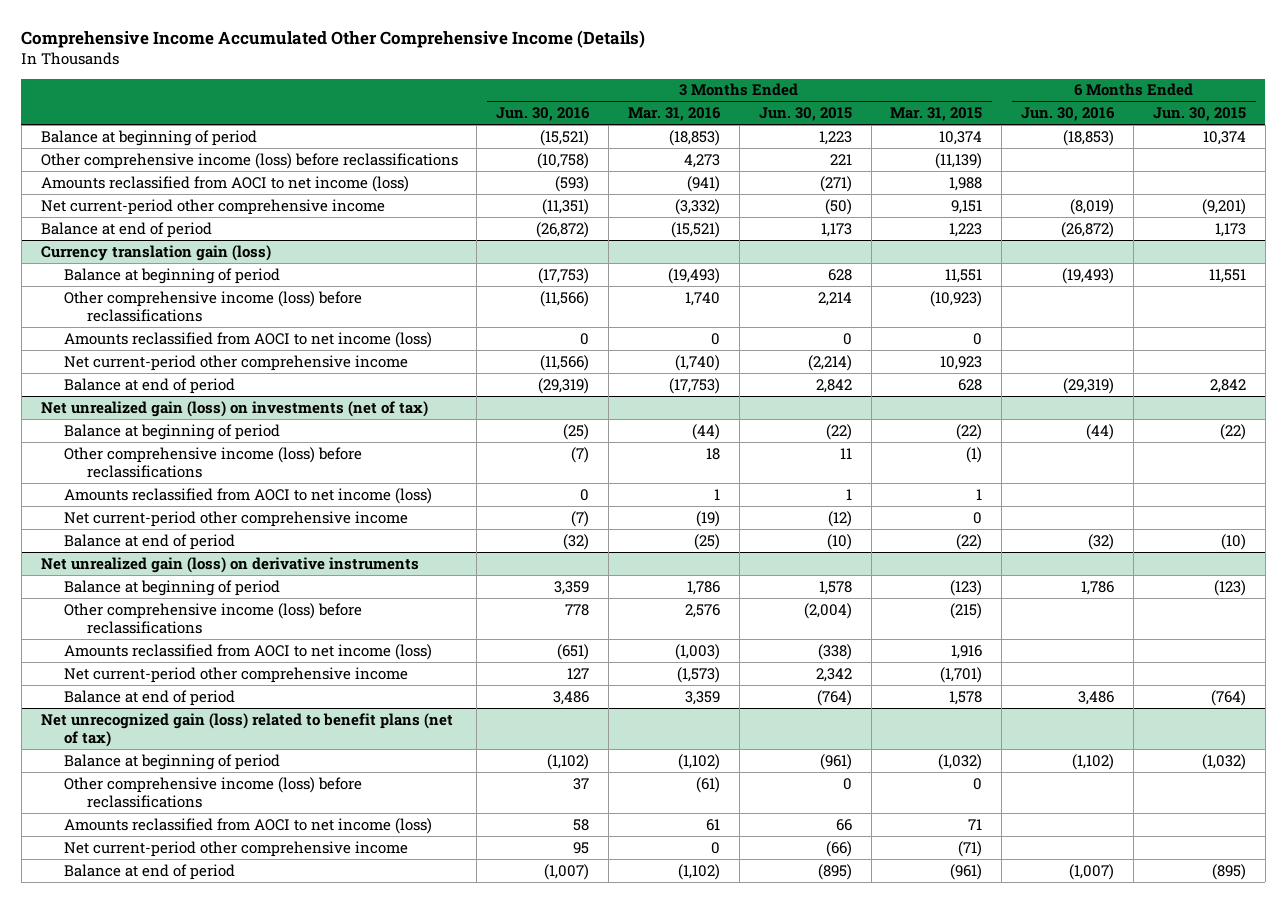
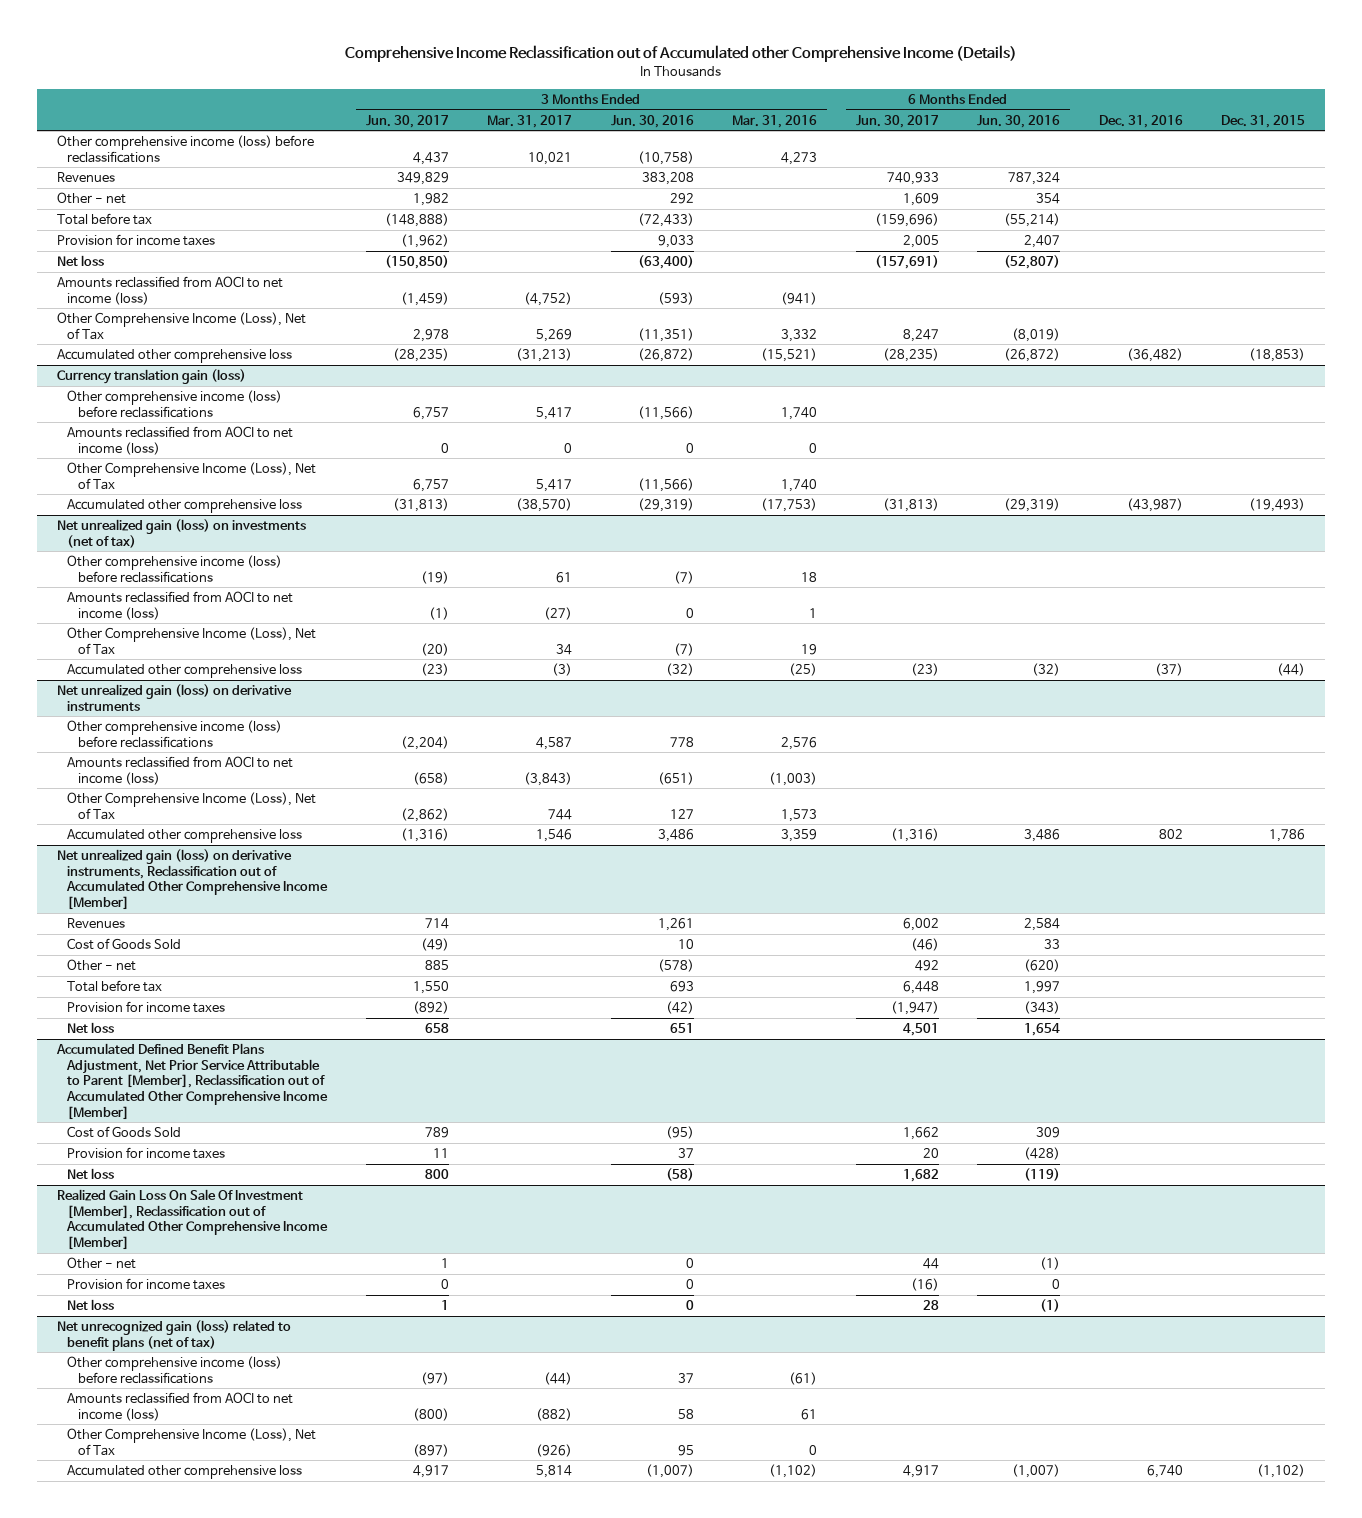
- Comprehensive Income Accumulated Other Comprehensive Income (Details)
+ Comprehensive Income Reclassification out of Accumulated other Comprehensive Income (Details)
- | 3 Months Ended Jun. 30, 2016 | 3 Months Ended Mar. 31, 2016 | 3 Months Ended Jun. 30, 2015 | 3 Months Ended Mar. 31, 2015 | 6 Months Ended Jun. 30, 2016 | 6 Months Ended Jun. 30, 2015
+ | 3 Months Ended Jun. 30, 2017 | 3 Months Ended Mar. 31, 2017 | 3 Months Ended Jun. 30, 2016 | 3 Months Ended Mar. 31, 2016 | 6 Months Ended Jun. 30, 2017 | 6 Months Ended Jun. 30, 2016 | Dec. 31, 2016 | Dec. 31, 2015
- Balance at beginning of period | (15,521) | (18,853) | 1,223 | 10,374 | (18,853) | 10,374
+ Revenues | 349,829 | | 383,208 | | 740,933 | 787,324 | |
+ Other - net | 1,982 | | 292 | | 1,609 | 354 | |
+ Total before tax | (148,888) | | (72,433) | | (159,696) | (55,214) | |
+ Provision for income taxes | (1,962) | | 9,033 | | 2,005 | 2,407 | |
+ Net loss | (150,850) | | (63,400) | | (157,691) | (52,807) | |
- Net current-period other comprehensive income | (11,351) | (3,332) | (50) | 9,151 | (8,019) | (9,201)
- Balance at end of period | (26,872) | (15,521) | 1,173 | 1,223 | (26,872) | 1,173
+ Other Comprehensive Income (Loss), Net of Tax | 2,978 | 5,269 | (11,351) | 3,332 | 8,247 | (8,019) | |
+ Accumulated other comprehensive loss | (28,235) | (31,213) | (26,872) | (15,521) | (28,235) | (26,872) | (36,482) | (18,853)
@ Currency translation gain (loss)
- Balance at beginning of period | (17,753) | (19,493) | 628 | 11,551 | (19,493) | 11,551
- Net current-period other comprehensive income | (11,566) | (1,740) | (2,214) | 10,923 | |
- Balance at end of period | (29,319) | (17,753) | 2,842 | 628 | (29,319) | 2,842
+ Other Comprehensive Income (Loss), Net of Tax | 6,757 | 5,417 | (11,566) | 1,740 | | | |
+ Accumulated other comprehensive loss | (31,813) | (38,570) | (29,319) | (17,753) | (31,813) | (29,319) | (43,987) | (19,493)
@ Net unrealized gain (loss) on investments (net of tax)
- Balance at beginning of period | (25) | (44) | (22) | (22) | (44) | (22)
- Net current-period other comprehensive income | (7) | (19) | (12) | 0 | |
- Balance at end of period | (32) | (25) | (10) | (22) | (32) | (10)
+ Other Comprehensive Income (Loss), Net of Tax | (20) | 34 | (7) | 19 | | | |
+ Accumulated other comprehensive loss | (23) | (3) | (32) | (25) | (23) | (32) | (37) | (44)
@ Net unrealized gain (loss) on derivative instruments
- Balance at beginning of period | 3,359 | 1,786 | 1,578 | (123) | 1,786 | (123)
- Net current-period other comprehensive income | 127 | (1,573) | 2,342 | (1,701) | |
- Balance at end of period | 3,486 | 3,359 | (764) | 1,578 | 3,486 | (764)
+ Other Comprehensive Income (Loss), Net of Tax | (2,862) | 744 | 127 | 1,573 | | | |
+ Accumulated other comprehensive loss | (1,316) | 1,546 | 3,486 | 3,359 | (1,316) | 3,486 | 802 | 1,786
+ Net unrealized gain (loss) on derivative instruments, Reclassification out of Accumulated Other Comprehensive Income [Member]
+ Revenues | 714 | | 1,261 | | 6,002 | 2,584 | |
+ Cost of Goods Sold | (49) | | 10 | | (46) | 33 | |
+ Other - net | 885 | | (578) | | 492 | (620) | |
+ Total before tax | 1,550 | | 693 | | 6,448 | 1,997 | |
+ Provision for income taxes | (892) | | (42) | | (1,947) | (343) | |
+ Net loss | 658 | | 651 | | 4,501 | 1,654 | |
+ Accumulated Defined Benefit Plans Adjustment, Net Prior Service Attributable to Parent [Member], Reclassification out of Accumulated Other Comprehensive Income [Member]
+ Cost of Goods Sold | 789 | | (95) | | 1,662 | 309 | |
+ Provision for income taxes | 11 | | 37 | | 20 | (428) | |
+ Net loss | 800 | | (58) | | 1,682 | (119) | |
+ Realized Gain Loss On Sale Of Investment [Member], Reclassification out of Accumulated Other Comprehensive Income [Member]
+ Other - net | 1 | | 0 | | 44 | (1) | |
+ Provision for income taxes | 0 | | 0 | | (16) | 0 | |
+ Net loss | 1 | | 0 | | 28 | (1) | |
@ Net unrecognized gain (loss) related to benefit plans (net of tax)
- Balance at beginning of period | (1,102) | (1,102) | (961) | (1,032) | (1,102) | (1,032)
- Net current-period other comprehensive income | 95 | 0 | (66) | (71) | |
- Balance at end of period | (1,007) | (1,102) | (895) | (961) | (1,007) | (895)
+ Other Comprehensive Income (Loss), Net of Tax | (897) | (926) | 95 | 0 | | | |
+ Accumulated other comprehensive loss | 4,917 | 5,814 | (1,007) | (1,102) | 4,917 | (1,007) | 6,740 | (1,102)

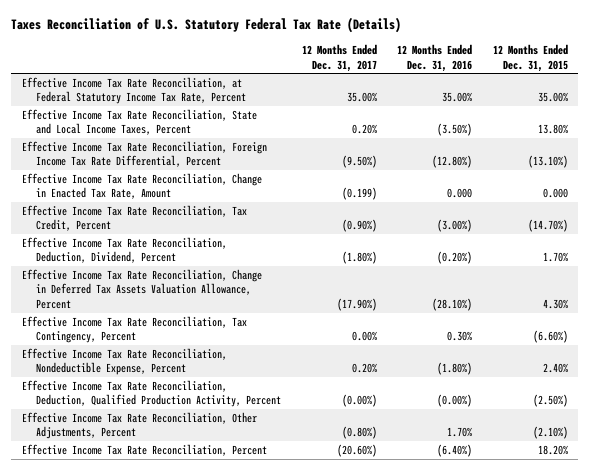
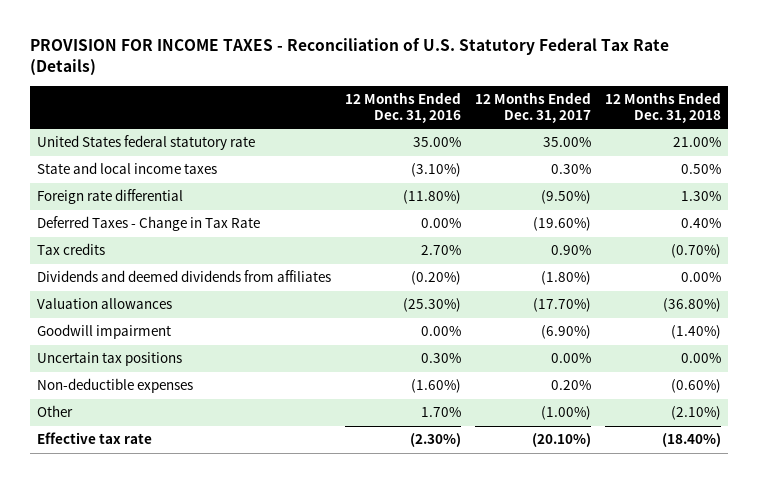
- Taxes Reconciliation of U.S. Statutory Federal Tax Rate (Details)
+ PROVISION FOR INCOME TAXES - Reconciliation of U.S. Statutory Federal Tax Rate (Details)
- | 12 Months Ended Dec. 31, 2017 | 12 Months Ended Dec. 31, 2016 | 12 Months Ended Dec. 31, 2015
+ | 12 Months Ended Dec. 31, 2016 | 12 Months Ended Dec. 31, 2017 | 12 Months Ended Dec. 31, 2018
- Effective Income Tax Rate Reconciliation, at Federal Statutory Income Tax Rate, Percent | 35.00% | 35.00% | 35.00%
- Effective Income Tax Rate Reconciliation, State and Local Income Taxes, Percent | 0.20% | (3.50%) | 13.80%
- Effective Income Tax Rate Reconciliation, Foreign Income Tax Rate Differential, Percent | (9.50%) | (12.80%) | (13.10%)
- Effective Income Tax Rate Reconciliation, Change in Enacted Tax Rate, Amount | (0.199) | 0.000 | 0.000
- Effective Income Tax Rate Reconciliation, Tax Credit, Percent | (0.90%) | (3.00%) | (14.70%)
- Effective Income Tax Rate Reconciliation, Deduction, Dividend, Percent | (1.80%) | (0.20%) | 1.70%
- Effective Income Tax Rate Reconciliation, Change in Deferred Tax Assets Valuation Allowance, Percent | (17.90%) | (28.10%) | 4.30%
- Effective Income Tax Rate Reconciliation, Tax Contingency, Percent | 0.00% | 0.30% | (6.60%)
- Effective Income Tax Rate Reconciliation, Nondeductible Expense, Percent | 0.20% | (1.80%) | 2.40%
- Effective Income Tax Rate Reconciliation, Deduction, Qualified Production Activity, Percent | (0.00%) | (0.00%) | (2.50%)
- Effective Income Tax Rate Reconciliation, Other Adjustments, Percent | (0.80%) | 1.70% | (2.10%)
- Effective Income Tax Rate Reconciliation, Percent | (20.60%) | (6.40%) | 18.20%
+ United States federal statutory rate | 35.00% | 35.00% | 21.00%
+ State and local income taxes | (3.10%) | 0.30% | 0.50%
+ Foreign rate differential | (11.80%) | (9.50%) | 1.30%
+ Deferred Taxes - Change in Tax Rate | 0.00% | (19.60%) | 0.40%
+ Tax credits | 2.70% | 0.90% | (0.70%)
+ Dividends and deemed dividends from affiliates | (0.20%) | (1.80%) | 0.00%
+ Valuation allowances | (25.30%) | (17.70%) | (36.80%)
+ Goodwill impairment | 0.00% | (6.90%) | (1.40%)
+ Uncertain tax positions | 0.30% | 0.00% | 0.00%
+ Non-deductible expenses | (1.60%) | 0.20% | (0.60%)
+ Other | 1.70% | (1.00%) | (2.10%)
+ Effective tax rate | (2.30%) | (20.10%) | (18.40%)

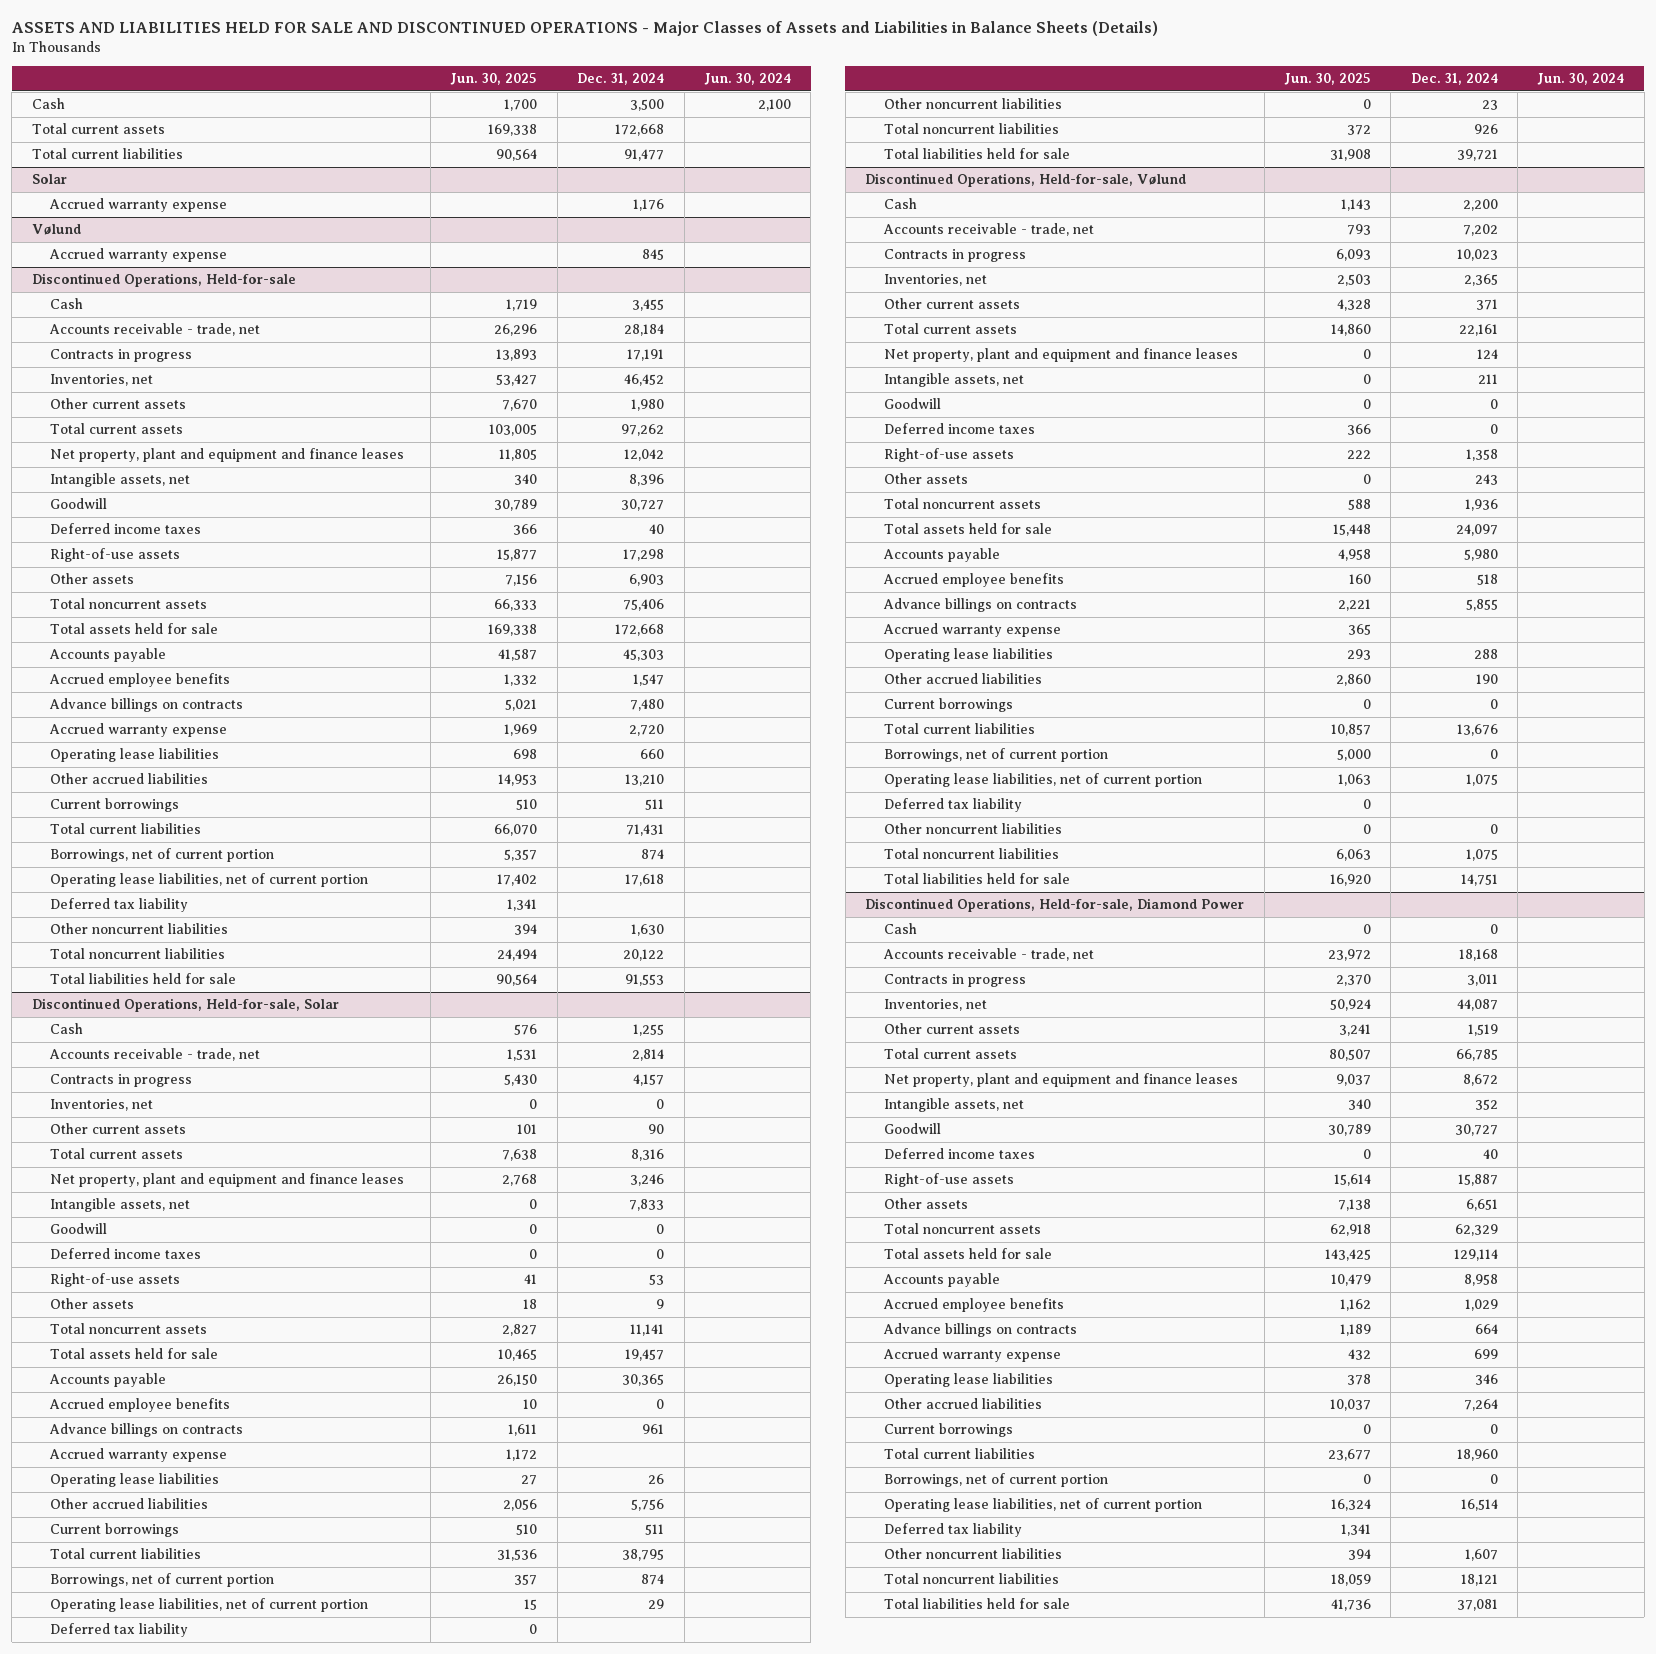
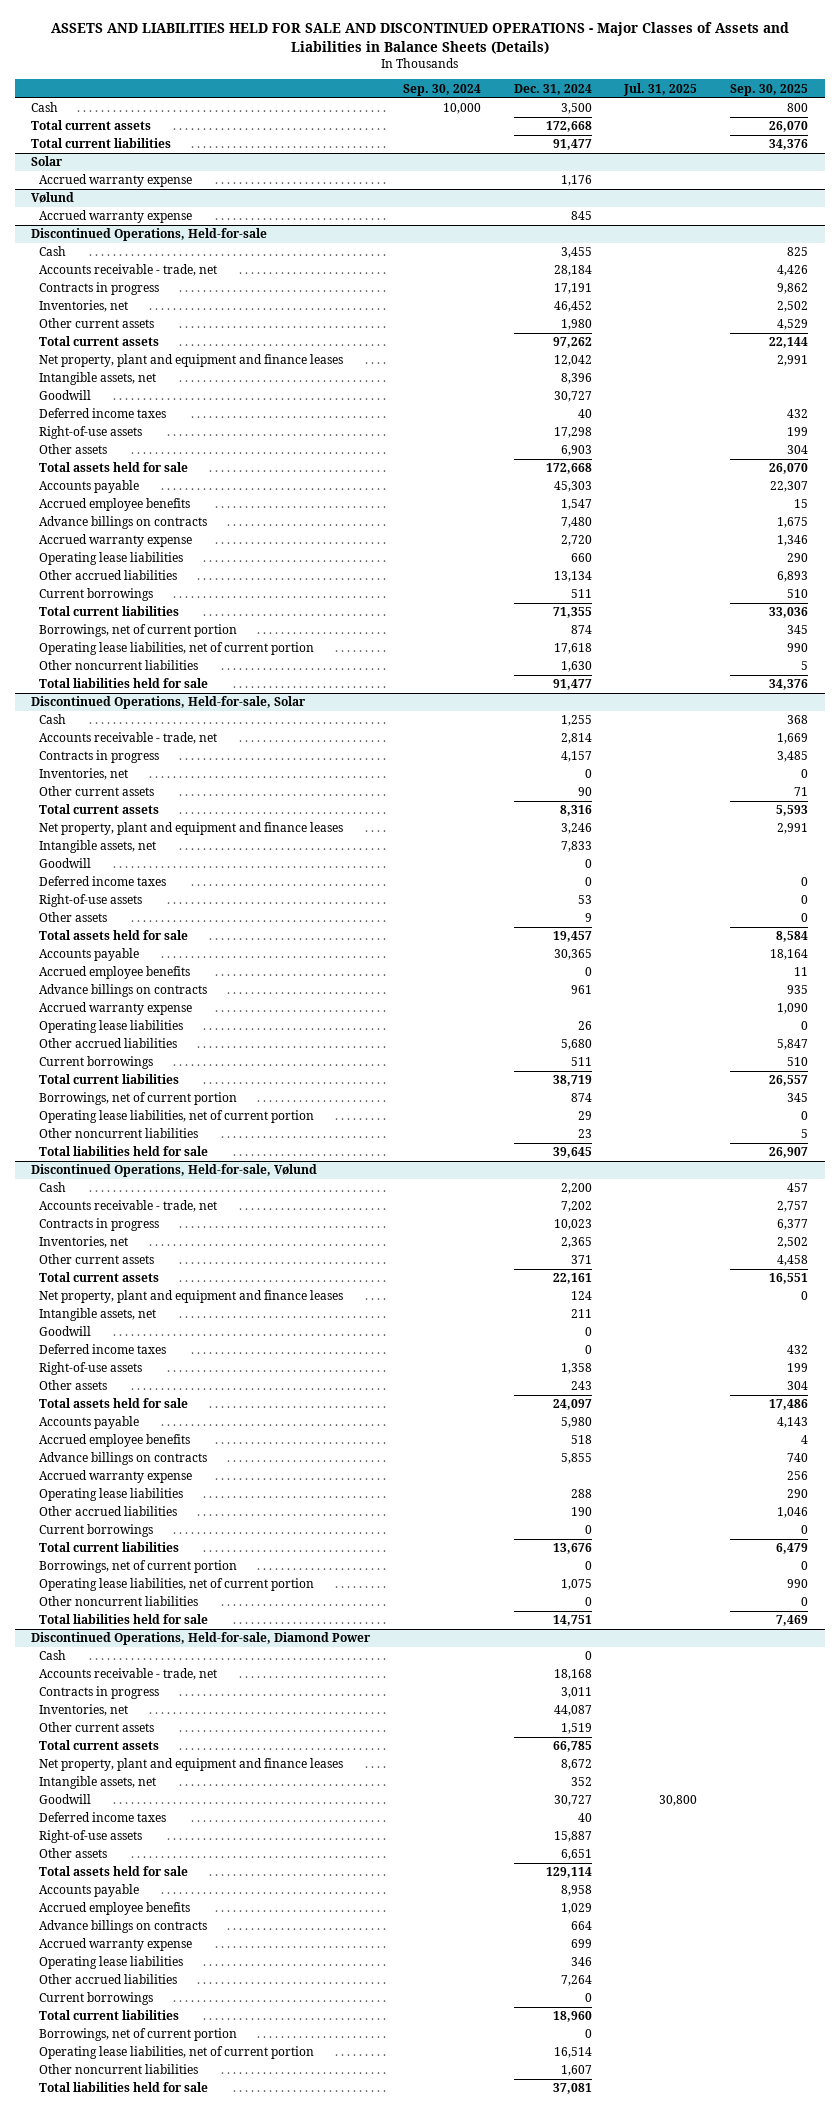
- | Jun. 30, 2025 | Dec. 31, 2024 | Jun. 30, 2024
+ | Sep. 30, 2024 | Dec. 31, 2024 | Jul. 31, 2025 | Sep. 30, 2025
@ Discontinued Operations, Held-for-sale
- Total noncurrent assets | 66,333 | 75,406 |
- Other accrued liabilities | 14,953 | 13,210 |
+ Other accrued liabilities | | 13,134 | | 6,893
- Total current liabilities | 66,070 | 71,431 |
+ Total current liabilities | | 71,355 | | 33,036
- Deferred tax liability | 1,341 | |
- Total noncurrent liabilities | 24,494 | 20,122 |
- Total liabilities held for sale | 90,564 | 91,553 |
+ Total liabilities held for sale | | 91,477 | | 34,376
@ Discontinued Operations, Held-for-sale, Solar
- Total noncurrent assets | 2,827 | 11,141 |
- Other accrued liabilities | 2,056 | 5,756 |
+ Other accrued liabilities | | 5,680 | | 5,847
- Total current liabilities | 31,536 | 38,795 |
+ Total current liabilities | | 38,719 | | 26,557
- Deferred tax liability | 0 | |
- Total noncurrent liabilities | 372 | 926 |
- Total liabilities held for sale | 31,908 | 39,721 |
+ Total liabilities held for sale | | 39,645 | | 26,907
@ Discontinued Operations, Held-for-sale, Vølund
- Total noncurrent assets | 588 | 1,936 |
- Deferred tax liability | 0 | |
- Total noncurrent liabilities | 6,063 | 1,075 |
@ Discontinued Operations, Held-for-sale, Diamond Power
- Total noncurrent assets | 62,918 | 62,329 |
- Deferred tax liability | 1,341 | |
- Total noncurrent liabilities | 18,059 | 18,121 |

